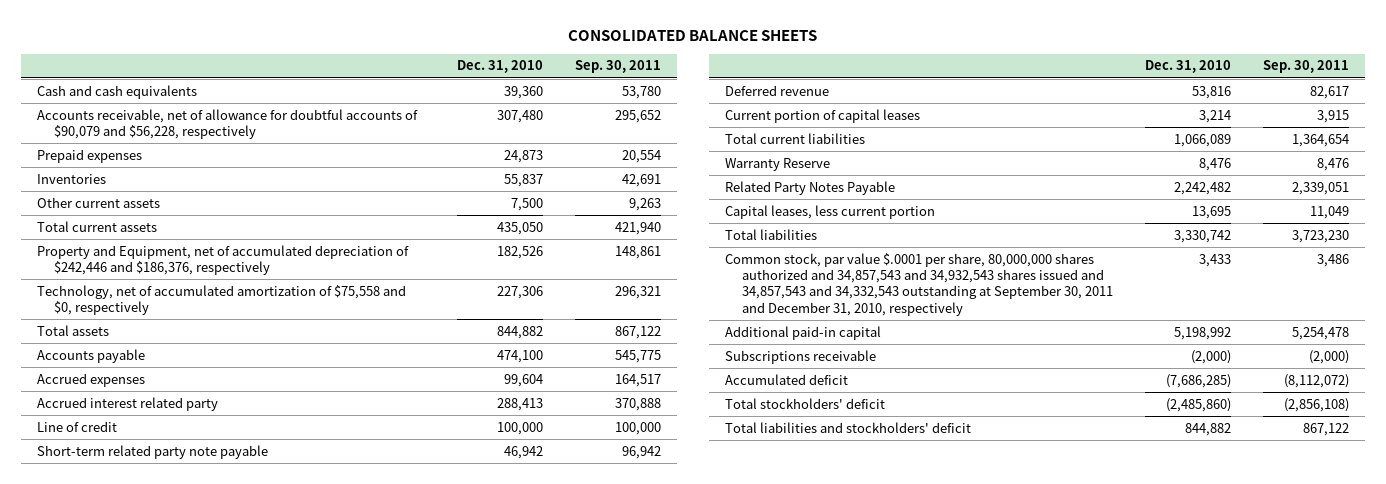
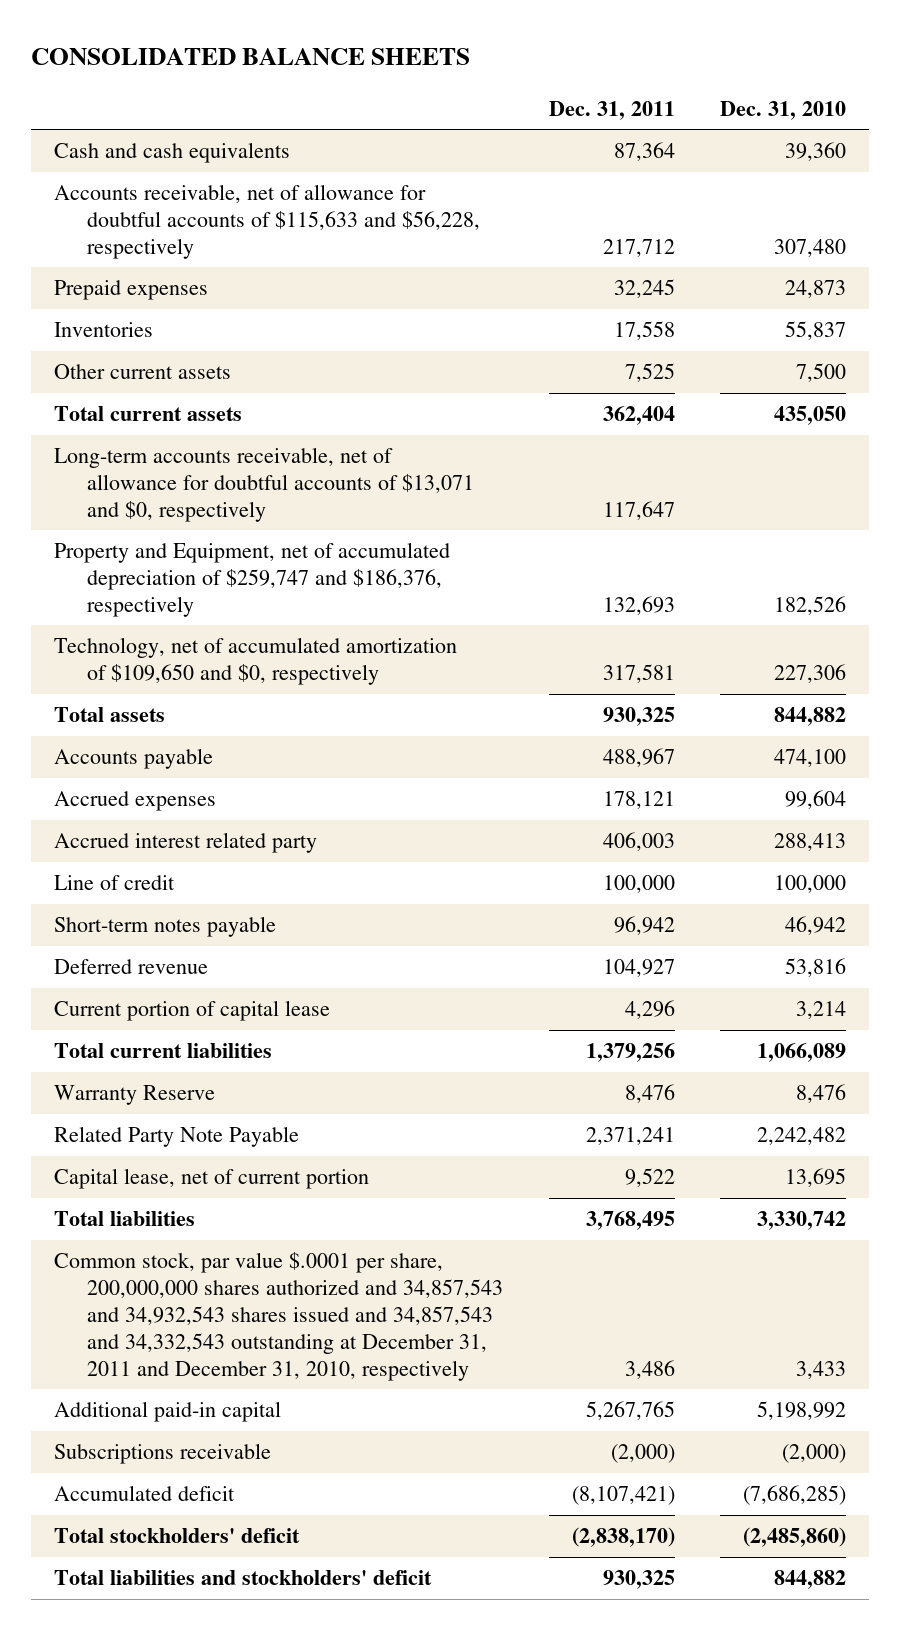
- | Dec. 31, 2010 | Sep. 30, 2011
+ | Dec. 31, 2011 | Dec. 31, 2010
- Accounts receivable, net of allowance for doubtful accounts of $90,079 and $56,228, respectively | 307,480 | 295,652
+ Accounts receivable, net of allowance for doubtful accounts of $115,633 and $56,228, respectively | 217,712 | 307,480
- Property and Equipment, net of accumulated depreciation of $242,446 and $186,376, respectively | 182,526 | 148,861
- Technology, net of accumulated amortization of $75,558 and $0, respectively | 227,306 | 296,321
+ Long-term accounts receivable, net of allowance for doubtful accounts of $13,071 and $0, respectively | 117,647 |
+ Property and Equipment, net of accumulated depreciation of $259,747 and $186,376, respectively | 132,693 | 182,526
+ Technology, net of accumulated amortization of $109,650 and $0, respectively | 317,581 | 227,306
- Short-term related party note payable | 46,942 | 96,942
+ Short-term notes payable | 96,942 | 46,942
- Current portion of capital leases | 3,214 | 3,915
+ Current portion of capital lease | 4,296 | 3,214
- Related Party Notes Payable | 2,242,482 | 2,339,051
- Capital leases, less current portion | 13,695 | 11,049
+ Related Party Note Payable | 2,371,241 | 2,242,482
+ Capital lease, net of current portion | 9,522 | 13,695
- Common stock, par value $.0001 per share, 80,000,000 shares authorized and 34,857,543 and 34,932,543 shares issued and 34,857,543 and 34,332,543 outstanding at September 30, 2011 and December 31, 2010, respectively | 3,433 | 3,486
+ Common stock, par value $.0001 per share, 200,000,000 shares authorized and 34,857,543 and 34,932,543 shares issued and 34,857,543 and 34,332,543 outstanding at December 31, 2011 and December 31, 2010, respectively | 3,486 | 3,433

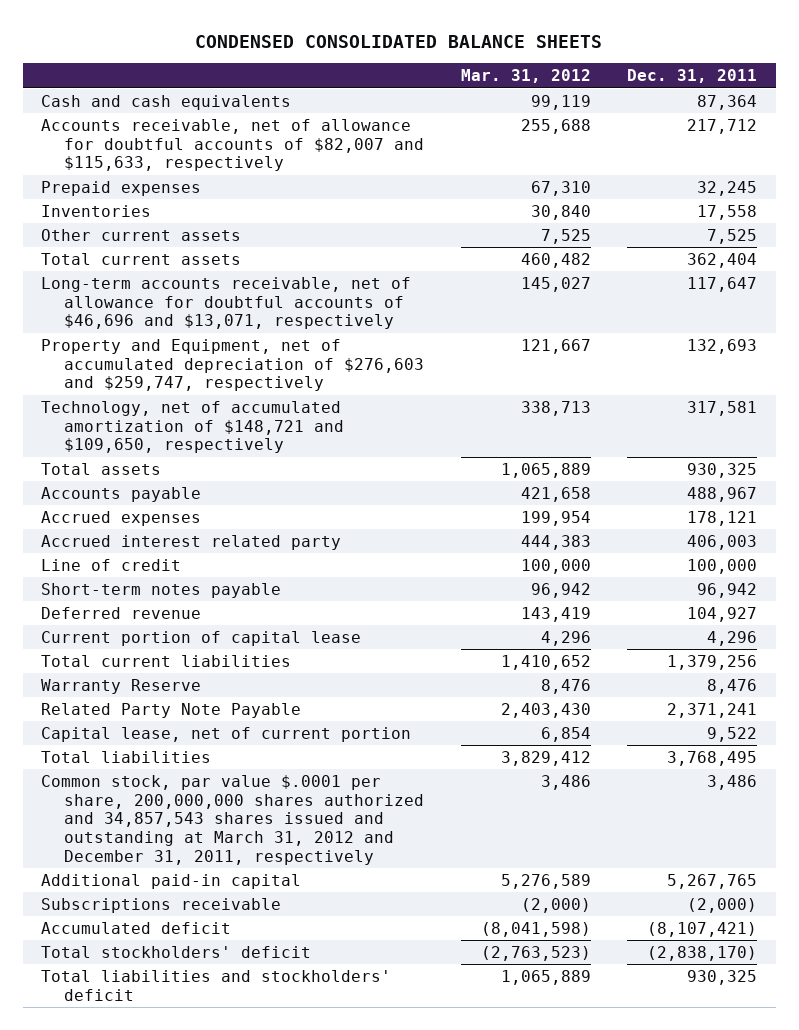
- CONSOLIDATED BALANCE SHEETS
+ CONDENSED CONSOLIDATED BALANCE SHEETS
- | Dec. 31, 2011 | Dec. 31, 2010
+ | Mar. 31, 2012 | Dec. 31, 2011
- Accounts receivable, net of allowance for doubtful accounts of $115,633 and $56,228, respectively | 217,712 | 307,480
+ Accounts receivable, net of allowance for doubtful accounts of $82,007 and $115,633, respectively | 255,688 | 217,712
- Long-term accounts receivable, net of allowance for doubtful accounts of $13,071 and $0, respectively | 117,647 |
- Property and Equipment, net of accumulated depreciation of $259,747 and $186,376, respectively | 132,693 | 182,526
- Technology, net of accumulated amortization of $109,650 and $0, respectively | 317,581 | 227,306
+ Long-term accounts receivable, net of allowance for doubtful accounts of $46,696 and $13,071, respectively | 145,027 | 117,647
+ Property and Equipment, net of accumulated depreciation of $276,603 and $259,747, respectively | 121,667 | 132,693
+ Technology, net of accumulated amortization of $148,721 and $109,650, respectively | 338,713 | 317,581
- Common stock, par value $.0001 per share, 200,000,000 shares authorized and 34,857,543 and 34,932,543 shares issued and 34,857,543 and 34,332,543 outstanding at December 31, 2011 and December 31, 2010, respectively | 3,486 | 3,433
+ Common stock, par value $.0001 per share, 200,000,000 shares authorized and 34,857,543 shares issued and outstanding at March 31, 2012 and December 31, 2011, respectively | 3,486 | 3,486

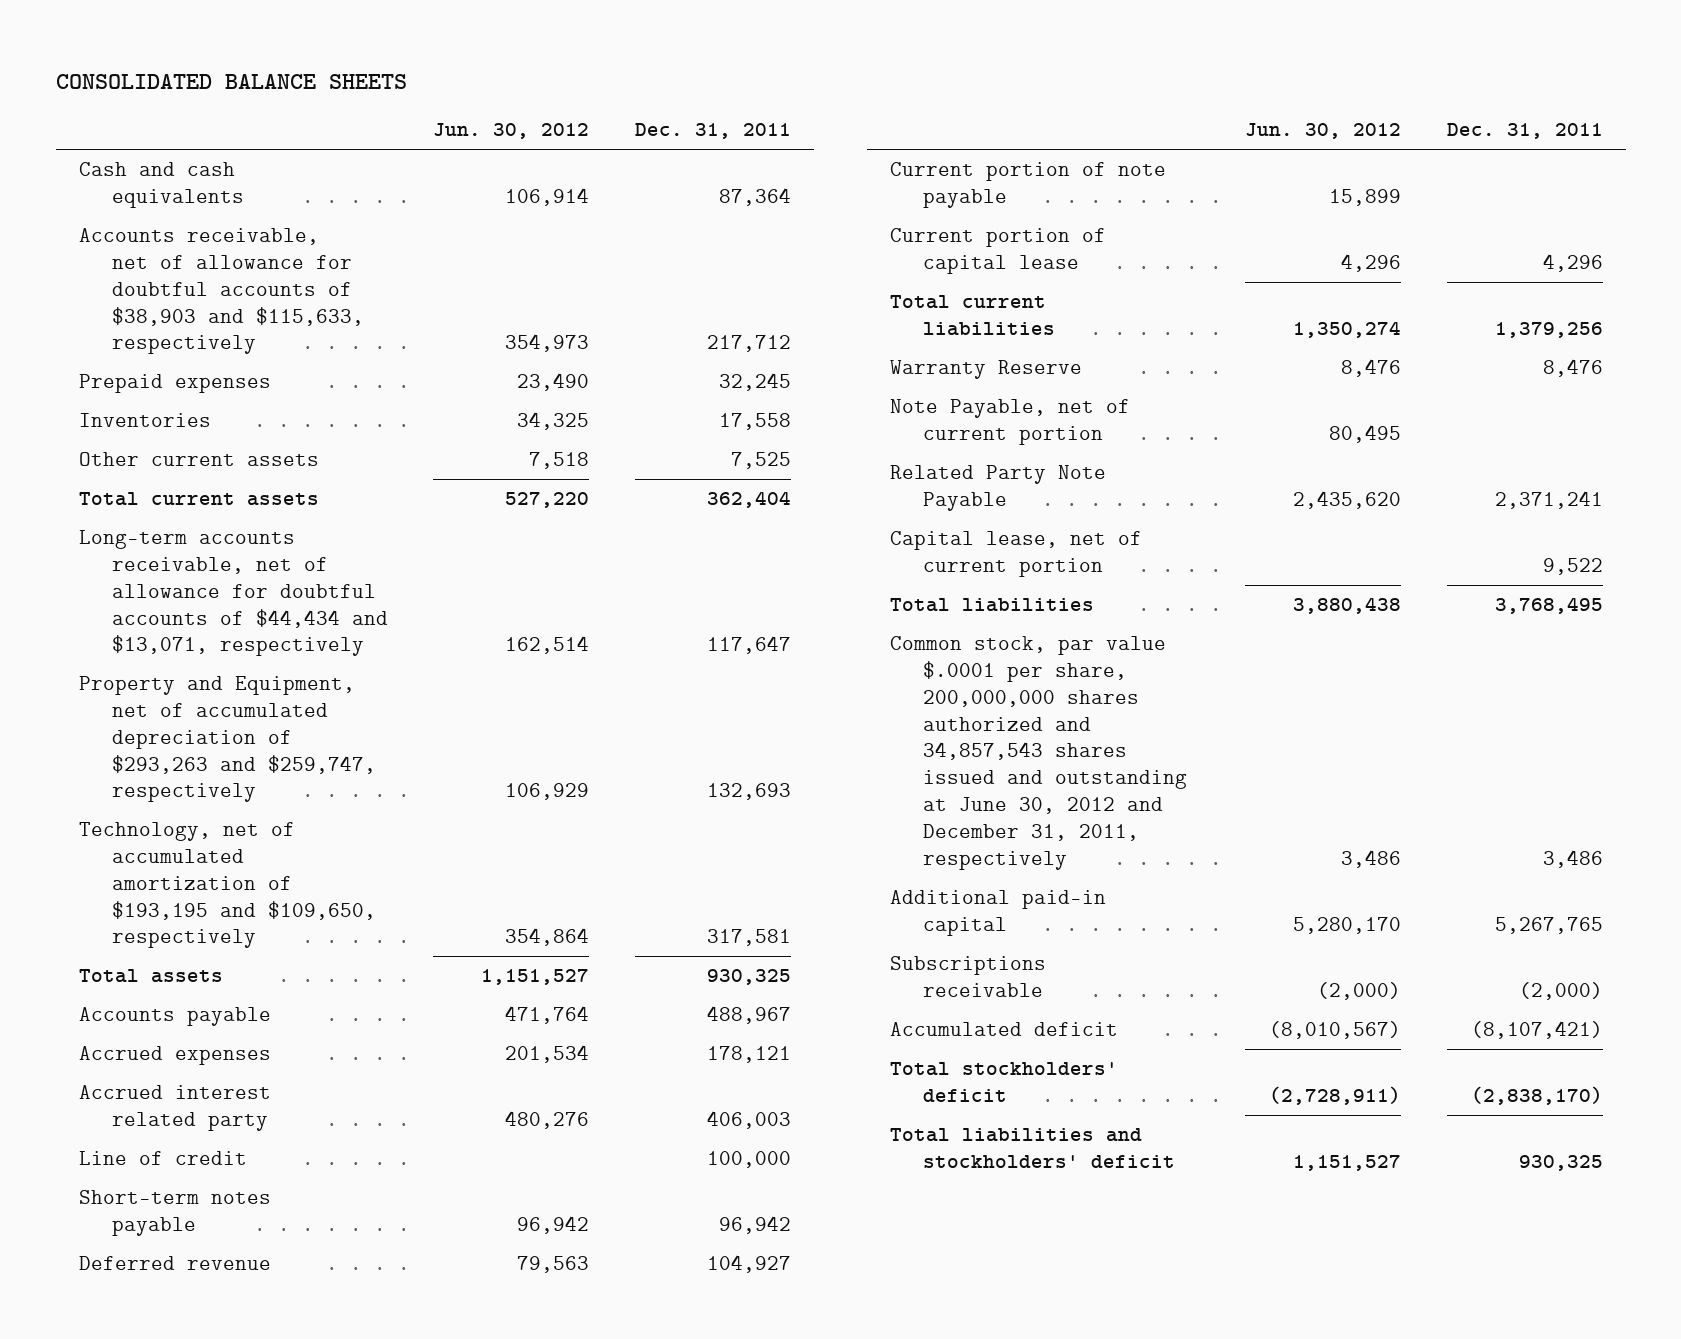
- CONDENSED CONSOLIDATED BALANCE SHEETS
+ CONSOLIDATED BALANCE SHEETS
- | Mar. 31, 2012 | Dec. 31, 2011
+ | Jun. 30, 2012 | Dec. 31, 2011
- Accounts receivable, net of allowance for doubtful accounts of $82,007 and $115,633, respectively | 255,688 | 217,712
+ Accounts receivable, net of allowance for doubtful accounts of $38,903 and $115,633, respectively | 354,973 | 217,712
- Long-term accounts receivable, net of allowance for doubtful accounts of $46,696 and $13,071, respectively | 145,027 | 117,647
- Property and Equipment, net of accumulated depreciation of $276,603 and $259,747, respectively | 121,667 | 132,693
- Technology, net of accumulated amortization of $148,721 and $109,650, respectively | 338,713 | 317,581
+ Long-term accounts receivable, net of allowance for doubtful accounts of $44,434 and $13,071, respectively | 162,514 | 117,647
+ Property and Equipment, net of accumulated depreciation of $293,263 and $259,747, respectively | 106,929 | 132,693
+ Technology, net of accumulated amortization of $193,195 and $109,650, respectively | 354,864 | 317,581
+ Current portion of note payable | 15,899 |
+ Note Payable, net of current portion | 80,495 |
- Common stock, par value $.0001 per share, 200,000,000 shares authorized and 34,857,543 shares issued and outstanding at March 31, 2012 and December 31, 2011, respectively | 3,486 | 3,486
+ Common stock, par value $.0001 per share, 200,000,000 shares authorized and 34,857,543 shares issued and outstanding at June 30, 2012 and December 31, 2011, respectively | 3,486 | 3,486

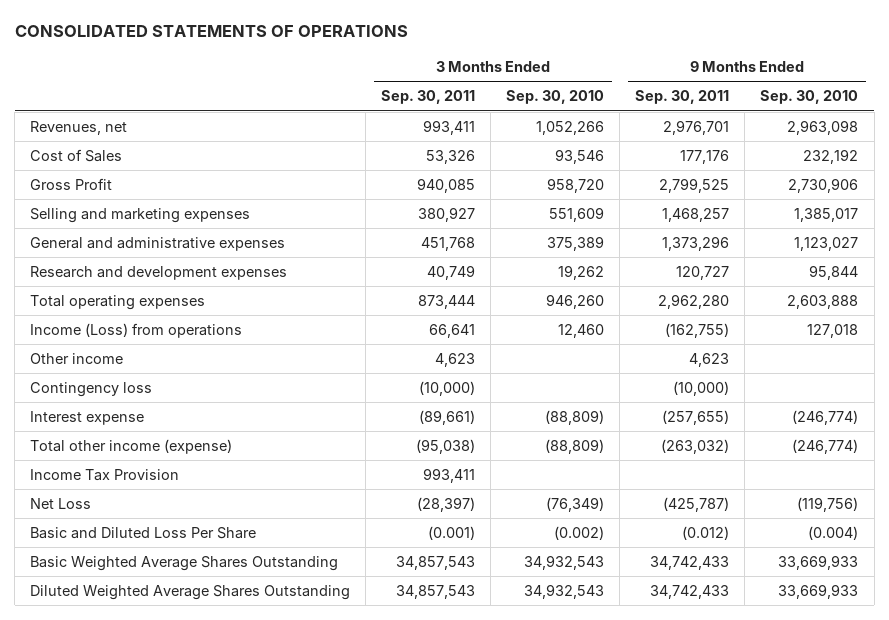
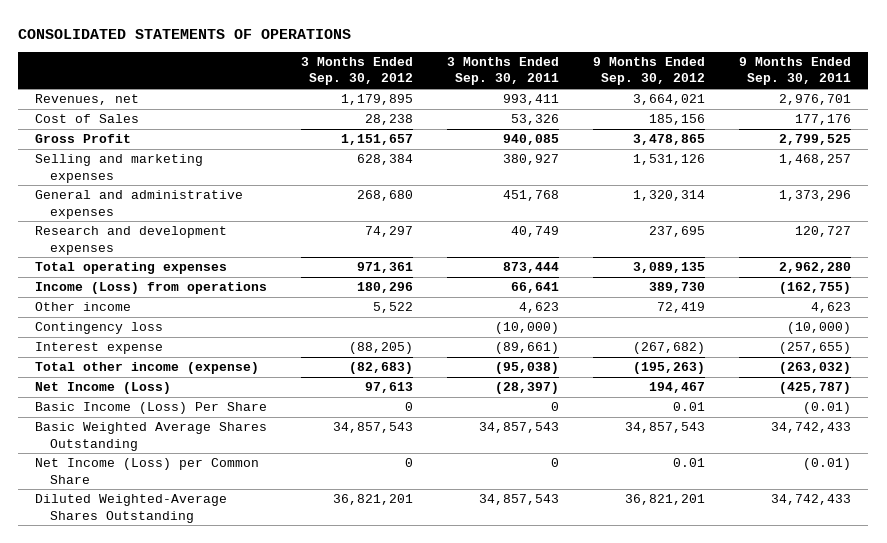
- | 3 Months Ended Sep. 30, 2011 | 3 Months Ended Sep. 30, 2010 | 9 Months Ended Sep. 30, 2011 | 9 Months Ended Sep. 30, 2010
+ | 3 Months Ended Sep. 30, 2012 | 3 Months Ended Sep. 30, 2011 | 9 Months Ended Sep. 30, 2012 | 9 Months Ended Sep. 30, 2011
- Income Tax Provision | 993,411 | | |
- Net Loss | (28,397) | (76,349) | (425,787) | (119,756)
- Basic and Diluted Loss Per Share | (0.001) | (0.002) | (0.012) | (0.004)
+ Net Income (Loss) | 97,613 | (28,397) | 194,467 | (425,787)
+ Basic Income (Loss) Per Share | 0 | 0 | 0.01 | (0.01)
- Diluted Weighted Average Shares Outstanding | 34,857,543 | 34,932,543 | 34,742,433 | 33,669,933
+ Net Income (Loss) per Common Share | 0 | 0 | 0.01 | (0.01)
+ Diluted Weighted-Average Shares Outstanding | 36,821,201 | 34,857,543 | 36,821,201 | 34,742,433

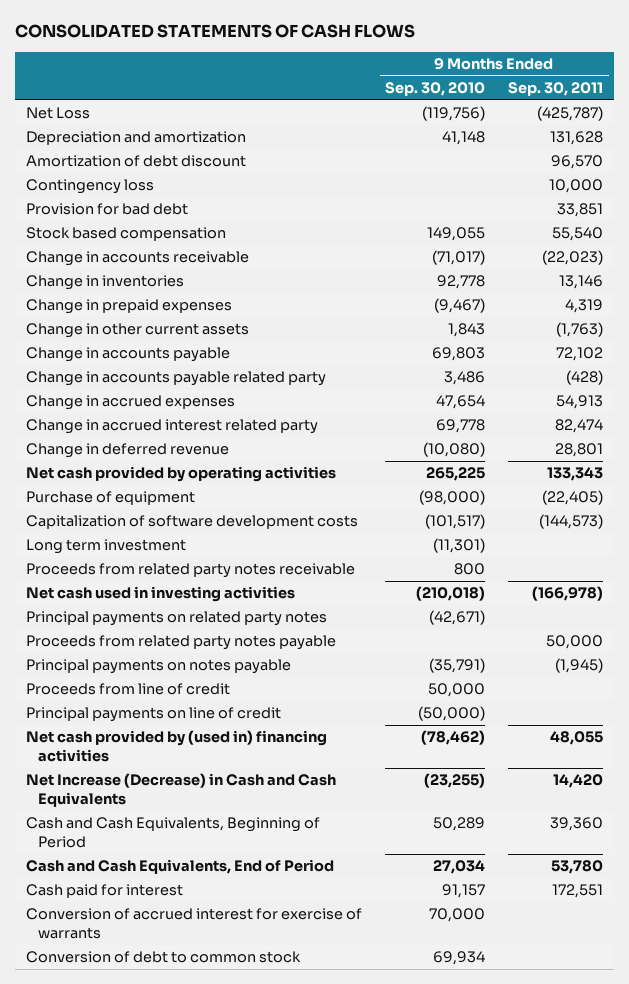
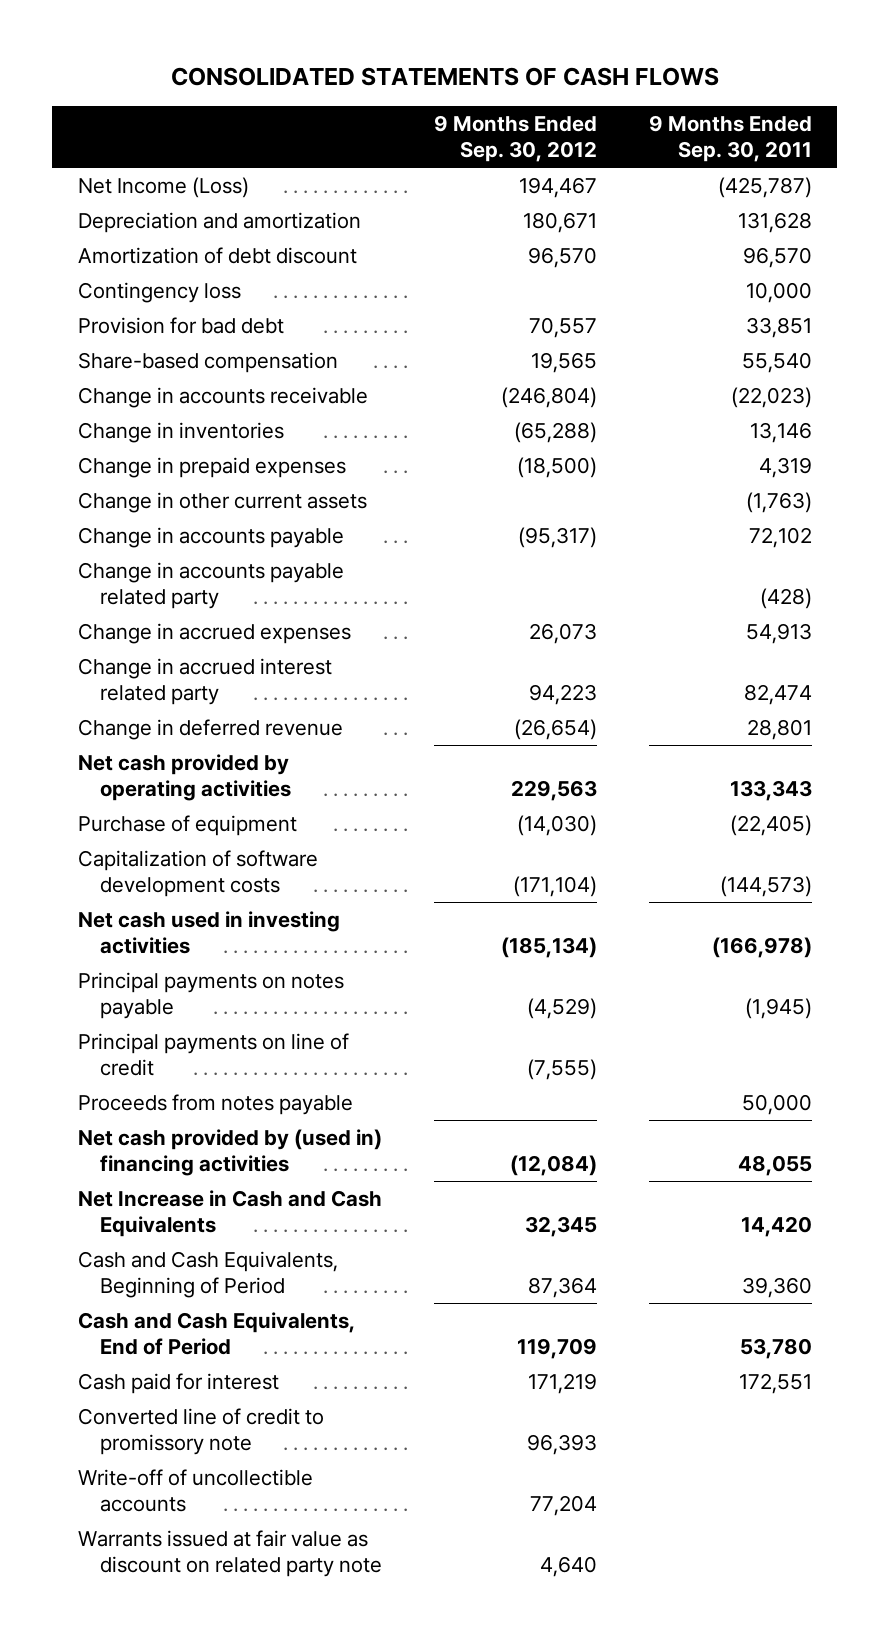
- | 9 Months Ended Sep. 30, 2010 | 9 Months Ended Sep. 30, 2011
+ | 9 Months Ended Sep. 30, 2012 | 9 Months Ended Sep. 30, 2011
- Net Loss | (119,756) | (425,787)
+ Net Income (Loss) | 194,467 | (425,787)
- Stock based compensation | 149,055 | 55,540
+ Share-based compensation | 19,565 | 55,540
- Long term investment | (11,301) |
- Proceeds from related party notes receivable | 800 |
- Principal payments on related party notes | (42,671) |
- Proceeds from related party notes payable | | 50,000
- Proceeds from line of credit | 50,000 |
+ Proceeds from notes payable | | 50,000
- Net Increase (Decrease) in Cash and Cash Equivalents | (23,255) | 14,420
+ Net Increase in Cash and Cash Equivalents | 32,345 | 14,420
- Conversion of accrued interest for exercise of warrants | 70,000 |
- Conversion of debt to common stock | 69,934 |
+ Converted line of credit to promissory note | 96,393 |
+ Write-off of uncollectible accounts | 77,204 |
+ Warrants issued at fair value as discount on related party note | 4,640 |

